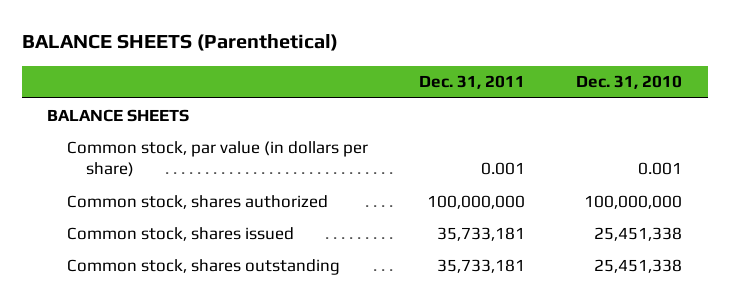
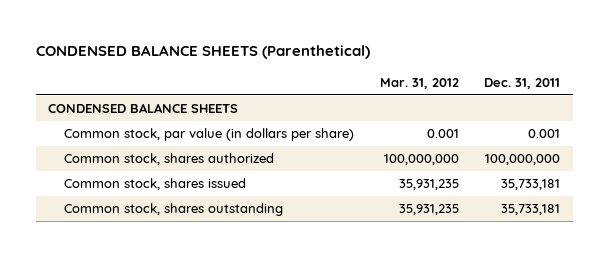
- BALANCE SHEETS (Parenthetical)
+ CONDENSED BALANCE SHEETS (Parenthetical)
- | Dec. 31, 2011 | Dec. 31, 2010
+ | Mar. 31, 2012 | Dec. 31, 2011
- BALANCE SHEETS
+ CONDENSED BALANCE SHEETS

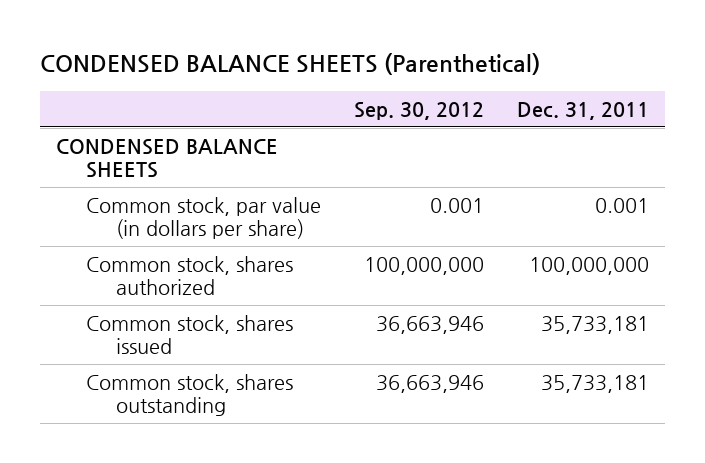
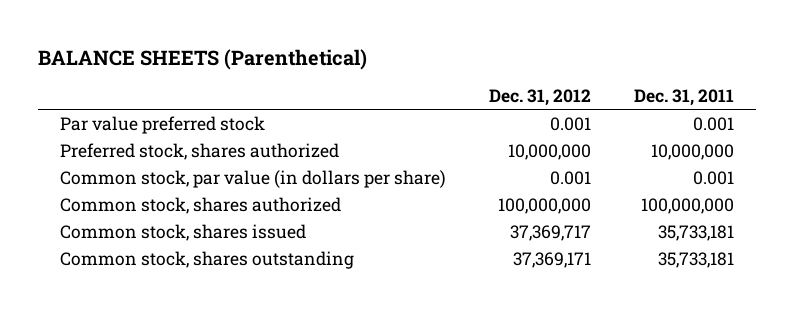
- CONDENSED BALANCE SHEETS (Parenthetical)
+ BALANCE SHEETS (Parenthetical)
- | Sep. 30, 2012 | Dec. 31, 2011
+ | Dec. 31, 2012 | Dec. 31, 2011
- CONDENSED BALANCE SHEETS
+ Par value preferred stock | 0.001 | 0.001
+ Preferred stock, shares authorized | 10,000,000 | 10,000,000

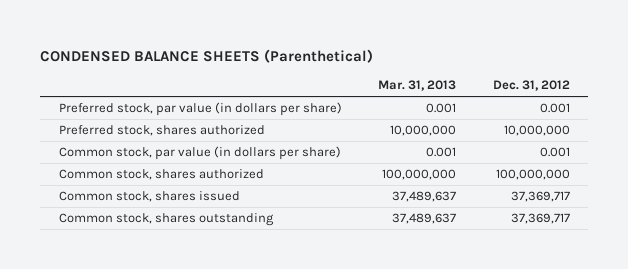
- BALANCE SHEETS (Parenthetical)
+ CONDENSED BALANCE SHEETS (Parenthetical)
- | Dec. 31, 2012 | Dec. 31, 2011
+ | Mar. 31, 2013 | Dec. 31, 2012
- Par value preferred stock | 0.001 | 0.001
+ Preferred stock, par value (in dollars per share) | 0.001 | 0.001
- Common stock, shares outstanding | 37,369,171 | 35,733,181
+ Common stock, shares outstanding | 37,489,637 | 37,369,717

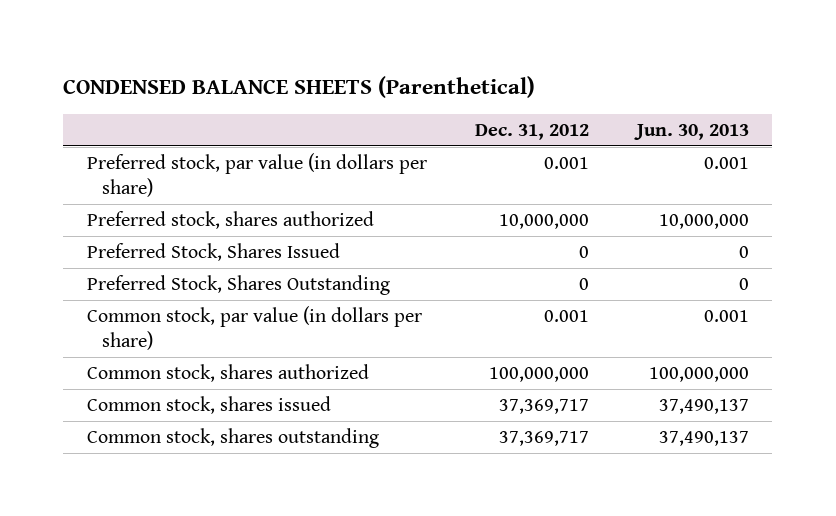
- | Mar. 31, 2013 | Dec. 31, 2012
+ | Dec. 31, 2012 | Jun. 30, 2013
+ Preferred Stock, Shares Issued | 0 | 0
+ Preferred Stock, Shares Outstanding | 0 | 0

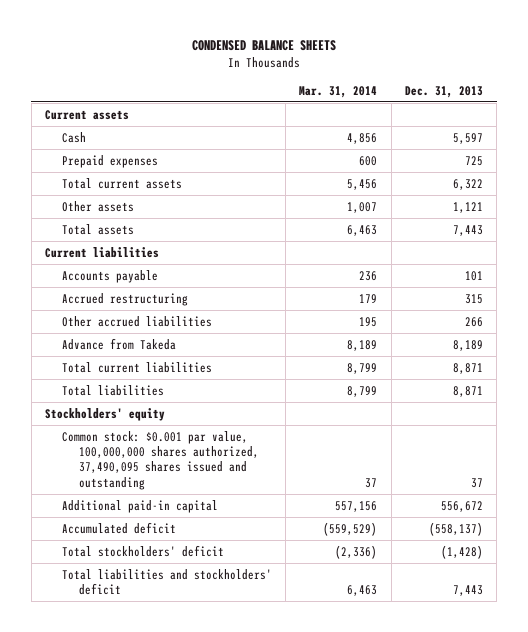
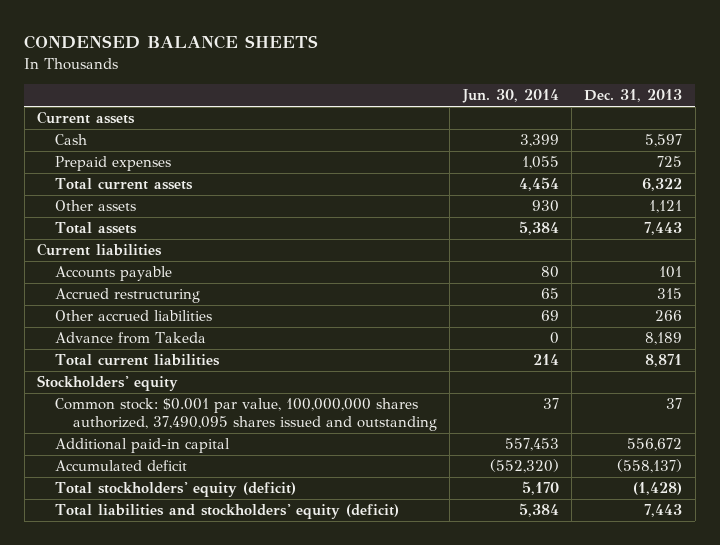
- | Mar. 31, 2014 | Dec. 31, 2013
+ | Jun. 30, 2014 | Dec. 31, 2013
- Total liabilities | 8,799 | 8,871
- Total stockholders' deficit | (2,336) | (1,428)
- Total liabilities and stockholders' deficit | 6,463 | 7,443
+ Total stockholders' equity (deficit) | 5,170 | (1,428)
+ Total liabilities and stockholders' equity (deficit) | 5,384 | 7,443

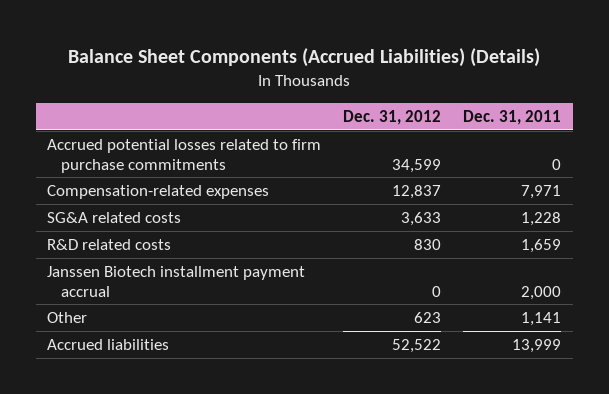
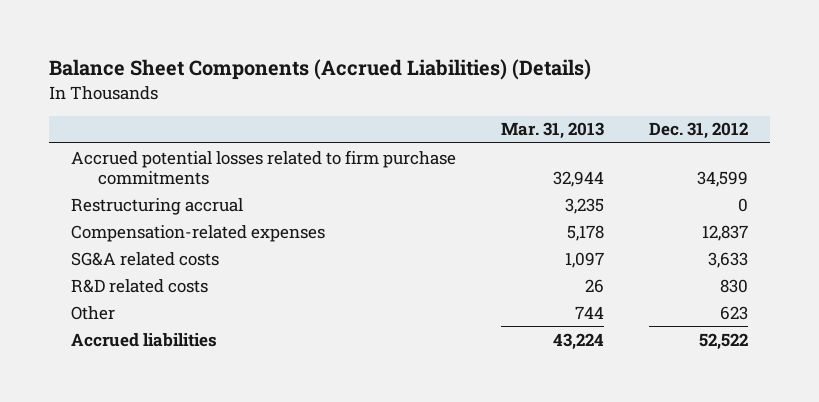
- | Dec. 31, 2012 | Dec. 31, 2011
+ | Mar. 31, 2013 | Dec. 31, 2012
+ Restructuring accrual | 3,235 | 0
- Janssen Biotech installment payment accrual | 0 | 2,000

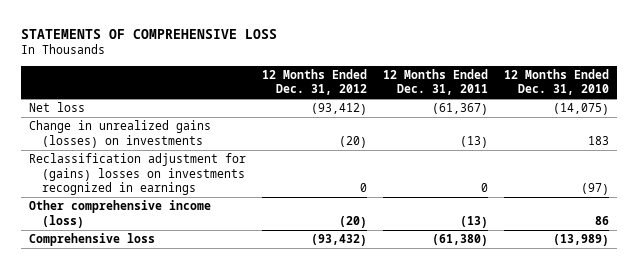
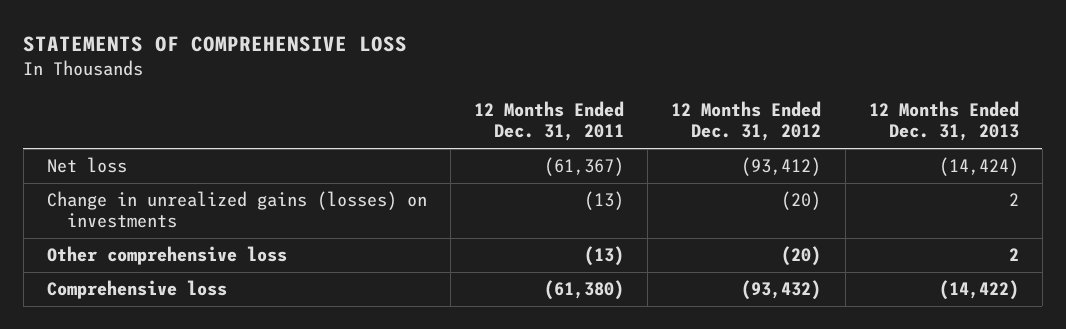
- | 12 Months Ended Dec. 31, 2012 | 12 Months Ended Dec. 31, 2011 | 12 Months Ended Dec. 31, 2010
+ | 12 Months Ended Dec. 31, 2011 | 12 Months Ended Dec. 31, 2012 | 12 Months Ended Dec. 31, 2013
- Reclassification adjustment for (gains) losses on investments recognized in earnings | 0 | 0 | (97)
- Other comprehensive income (loss) | (20) | (13) | 86
+ Other comprehensive loss | (13) | (20) | 2

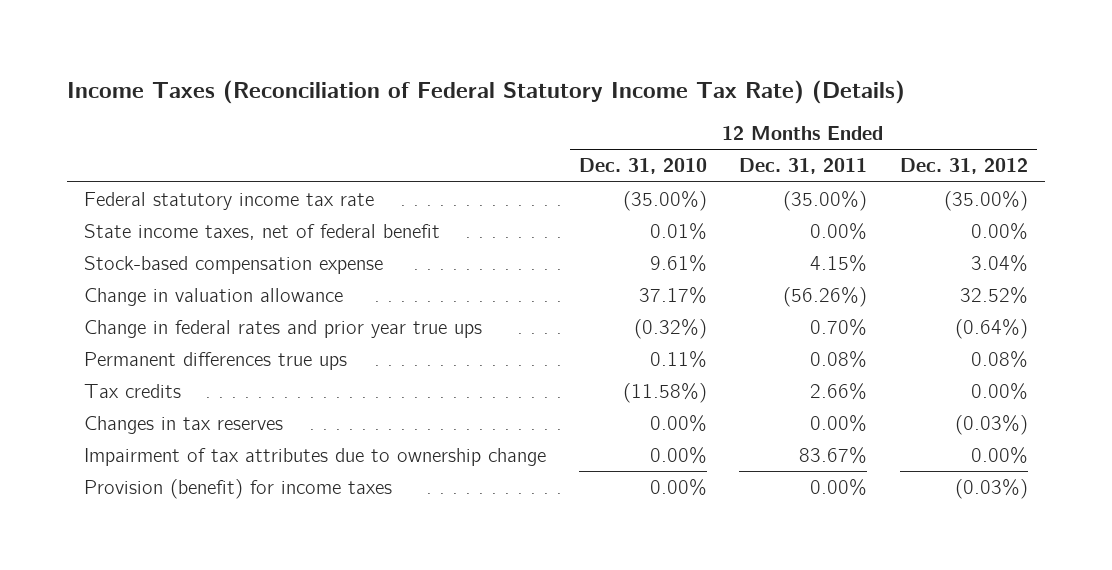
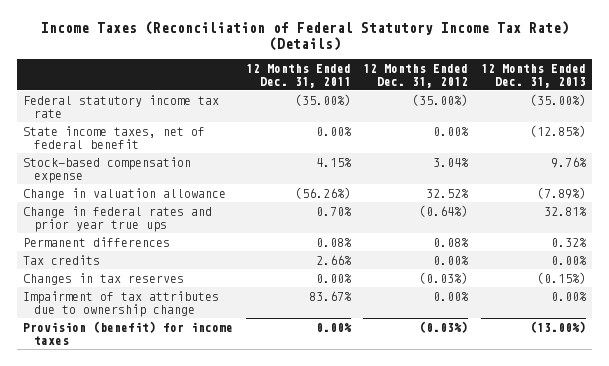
- | 12 Months Ended Dec. 31, 2010 | 12 Months Ended Dec. 31, 2011 | 12 Months Ended Dec. 31, 2012
+ | 12 Months Ended Dec. 31, 2011 | 12 Months Ended Dec. 31, 2012 | 12 Months Ended Dec. 31, 2013
- Permanent differences true ups | 0.11% | 0.08% | 0.08%
+ Permanent differences | 0.08% | 0.08% | 0.32%

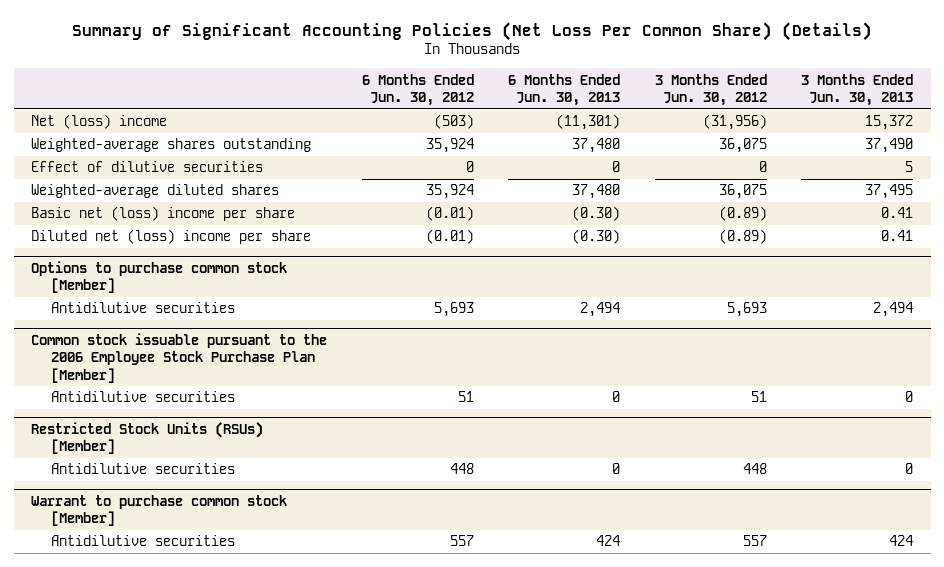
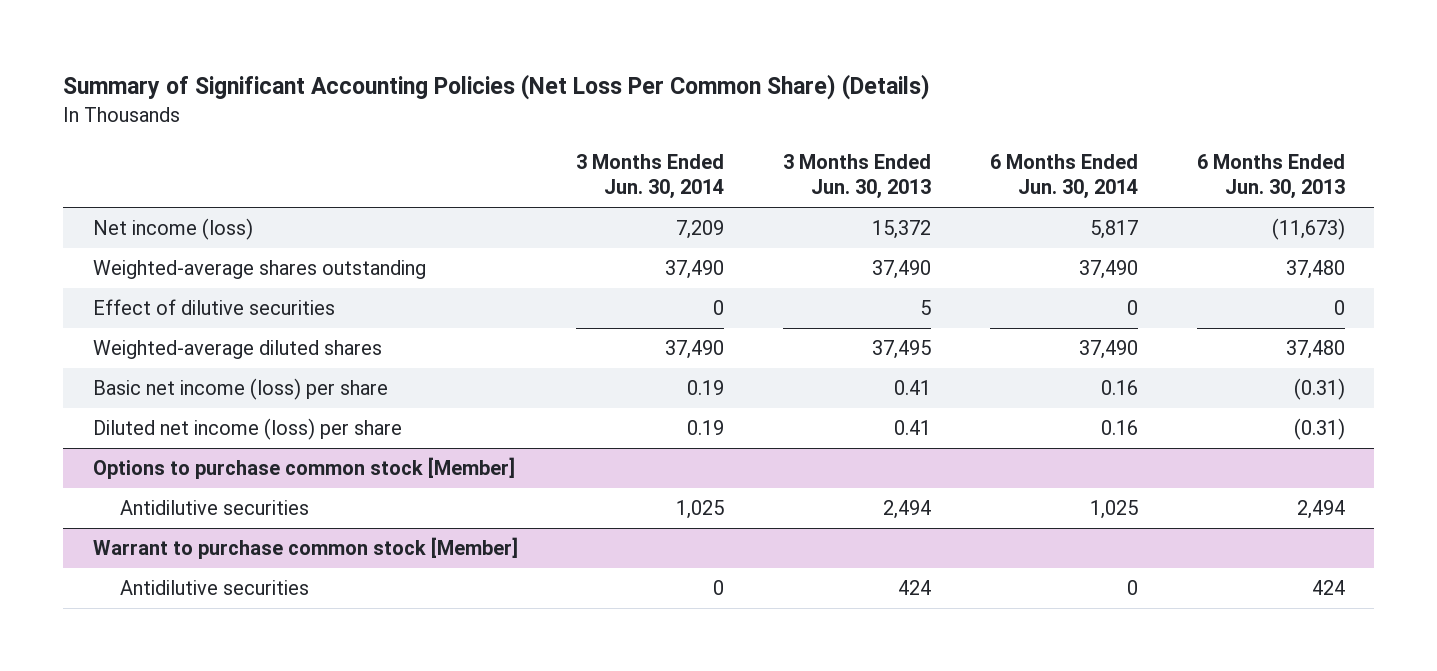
- | 6 Months Ended Jun. 30, 2012 | 6 Months Ended Jun. 30, 2013 | 3 Months Ended Jun. 30, 2012 | 3 Months Ended Jun. 30, 2013
+ | 3 Months Ended Jun. 30, 2014 | 3 Months Ended Jun. 30, 2013 | 6 Months Ended Jun. 30, 2014 | 6 Months Ended Jun. 30, 2013
- Net (loss) income | (503) | (11,301) | (31,956) | 15,372
+ Net income (loss) | 7,209 | 15,372 | 5,817 | (11,673)
- Basic net (loss) income per share | (0.01) | (0.30) | (0.89) | 0.41
- Diluted net (loss) income per share | (0.01) | (0.30) | (0.89) | 0.41
+ Basic net income (loss) per share | 0.19 | 0.41 | 0.16 | (0.31)
+ Diluted net income (loss) per share | 0.19 | 0.41 | 0.16 | (0.31)
- Common stock issuable pursuant to the 2006 Employee Stock Purchase Plan [Member]
- Antidilutive securities | 51 | 0 | 51 | 0
- Restricted Stock Units (RSUs) [Member]
- Antidilutive securities | 448 | 0 | 448 | 0

